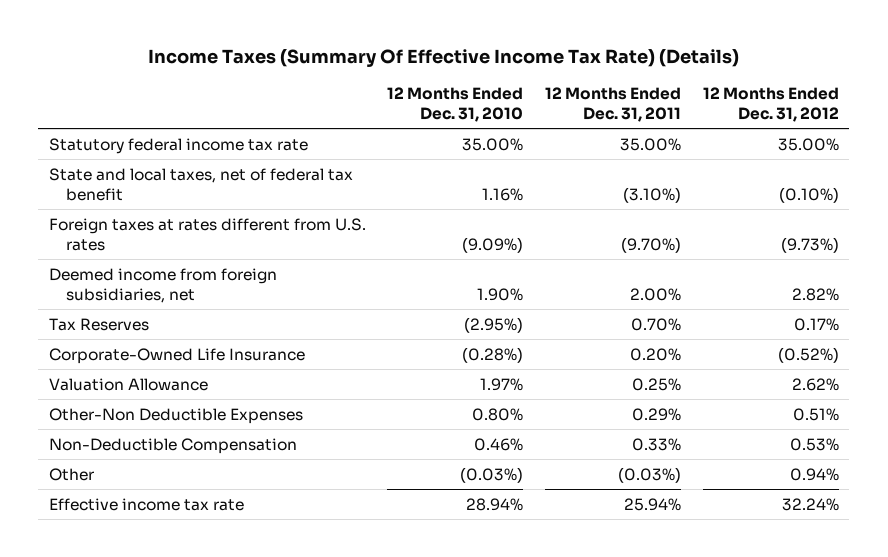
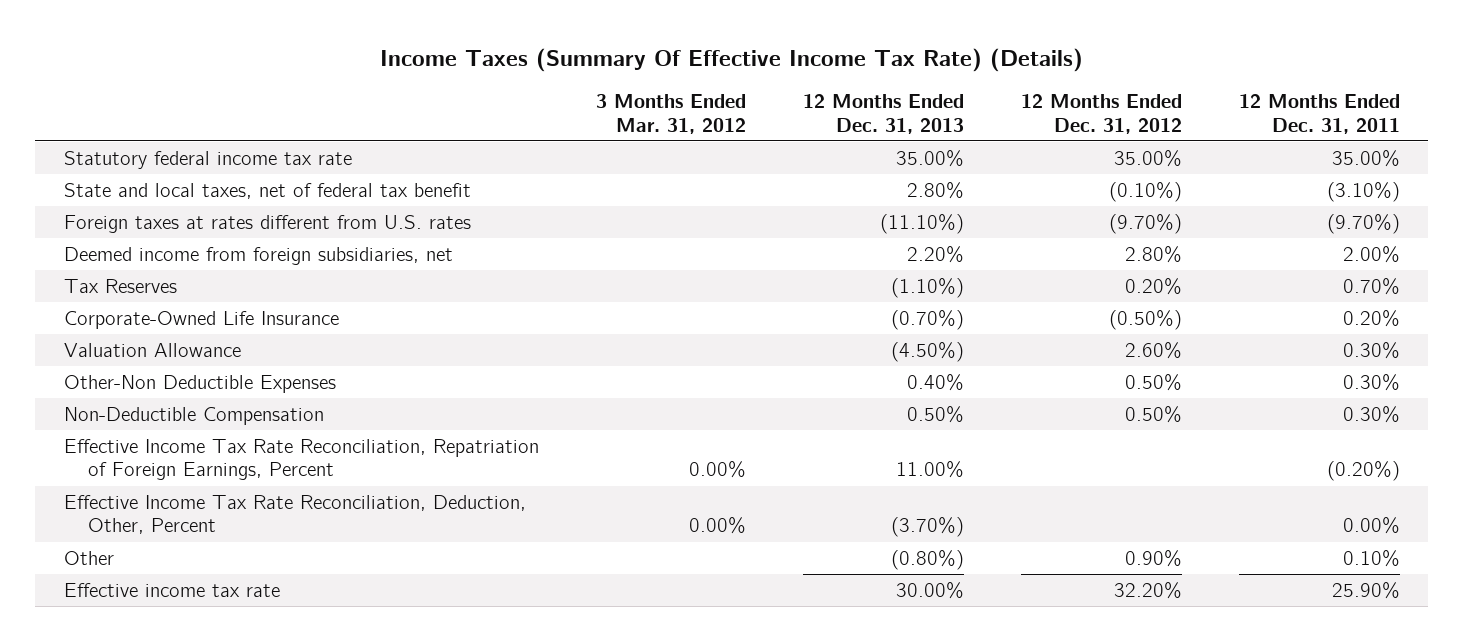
- | 12 Months Ended Dec. 31, 2010 | 12 Months Ended Dec. 31, 2011 | 12 Months Ended Dec. 31, 2012
+ | 3 Months Ended Mar. 31, 2012 | 12 Months Ended Dec. 31, 2013 | 12 Months Ended Dec. 31, 2012 | 12 Months Ended Dec. 31, 2011
- Foreign taxes at rates different from U.S. rates | (9.09%) | (9.70%) | (9.73%)
- Deemed income from foreign subsidiaries, net | 1.90% | 2.00% | 2.82%
- Tax Reserves | (2.95%) | 0.70% | 0.17%
- Corporate-Owned Life Insurance | (0.28%) | 0.20% | (0.52%)
- Valuation Allowance | 1.97% | 0.25% | 2.62%
- Other-Non Deductible Expenses | 0.80% | 0.29% | 0.51%
- Non-Deductible Compensation | 0.46% | 0.33% | 0.53%
- Other | (0.03%) | (0.03%) | 0.94%
- Effective income tax rate | 28.94% | 25.94% | 32.24%
+ Foreign taxes at rates different from U.S. rates | | (11.10%) | (9.70%) | (9.70%)
+ Deemed income from foreign subsidiaries, net | | 2.20% | 2.80% | 2.00%
+ Tax Reserves | | (1.10%) | 0.20% | 0.70%
+ Corporate-Owned Life Insurance | | (0.70%) | (0.50%) | 0.20%
+ Valuation Allowance | | (4.50%) | 2.60% | 0.30%
+ Other-Non Deductible Expenses | | 0.40% | 0.50% | 0.30%
+ Non-Deductible Compensation | | 0.50% | 0.50% | 0.30%
+ Effective Income Tax Rate Reconciliation, Repatriation of Foreign Earnings, Percent | 0.00% | 11.00% | | (0.20%)
+ Effective Income Tax Rate Reconciliation, Deduction, Other, Percent | 0.00% | (3.70%) | | 0.00%
+ Other | | (0.80%) | 0.90% | 0.10%
+ Effective income tax rate | | 30.00% | 32.20% | 25.90%

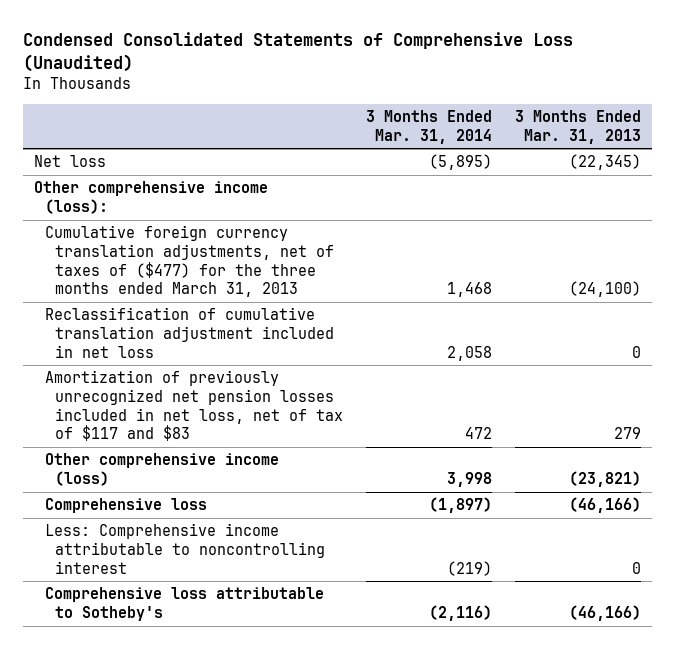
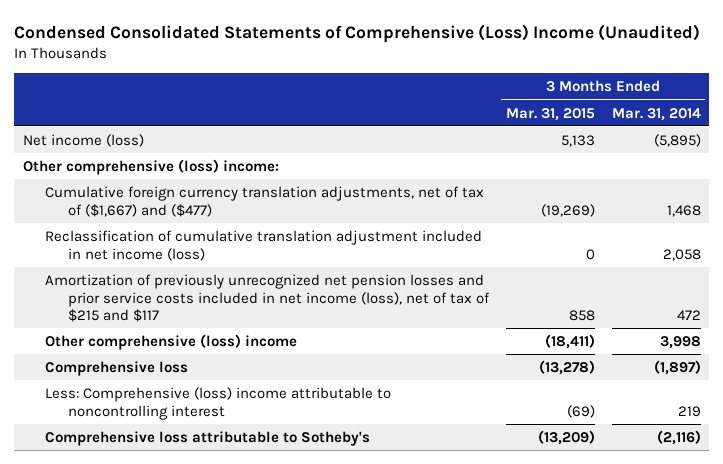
- Condensed Consolidated Statements of Comprehensive Loss (Unaudited)
+ Condensed Consolidated Statements of Comprehensive (Loss) Income (Unaudited)
- | 3 Months Ended Mar. 31, 2014 | 3 Months Ended Mar. 31, 2013
+ | 3 Months Ended Mar. 31, 2015 | 3 Months Ended Mar. 31, 2014
- Net loss | (5,895) | (22,345)
- Other comprehensive income (loss):
- Cumulative foreign currency translation adjustments, net of taxes of ($477) for the three months ended March 31, 2013 | 1,468 | (24,100)
- Reclassification of cumulative translation adjustment included in net loss | 2,058 | 0
- Amortization of previously unrecognized net pension losses included in net loss, net of tax of $117 and $83 | 472 | 279
- Other comprehensive income (loss) | 3,998 | (23,821)
+ Net income (loss) | 5,133 | (5,895)
+ Other comprehensive (loss) income:
+ Cumulative foreign currency translation adjustments, net of tax of ($1,667) and ($477) | (19,269) | 1,468
+ Reclassification of cumulative translation adjustment included in net income (loss) | 0 | 2,058
+ Amortization of previously unrecognized net pension losses and prior service costs included in net income (loss), net of tax of $215 and $117 | 858 | 472
+ Other comprehensive (loss) income | (18,411) | 3,998
- Less: Comprehensive income attributable to noncontrolling interest | (219) | 0
+ Less: Comprehensive (loss) income attributable to noncontrolling interest | (69) | 219

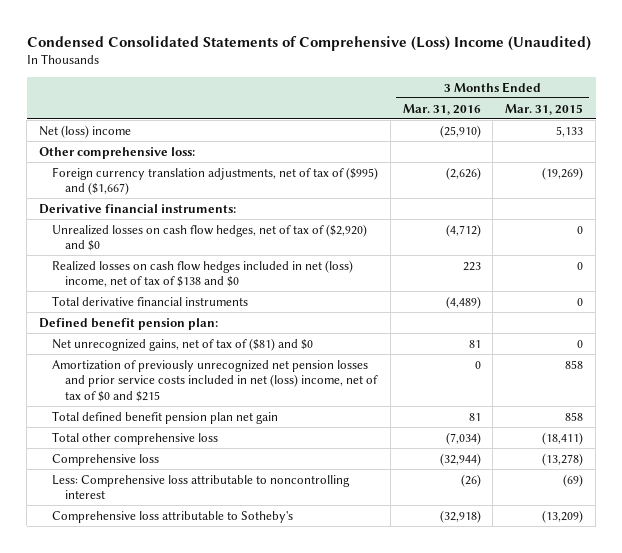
- | 3 Months Ended Mar. 31, 2015 | 3 Months Ended Mar. 31, 2014
+ | 3 Months Ended Mar. 31, 2016 | 3 Months Ended Mar. 31, 2015
- Net income (loss) | 5,133 | (5,895)
- Other comprehensive (loss) income:
- Cumulative foreign currency translation adjustments, net of tax of ($1,667) and ($477) | (19,269) | 1,468
- Reclassification of cumulative translation adjustment included in net income (loss) | 0 | 2,058
- Amortization of previously unrecognized net pension losses and prior service costs included in net income (loss), net of tax of $215 and $117 | 858 | 472
- Other comprehensive (loss) income | (18,411) | 3,998
+ Net (loss) income | (25,910) | 5,133
+ Other comprehensive loss:
+ Foreign currency translation adjustments, net of tax of ($995) and ($1,667) | (2,626) | (19,269)
+ Derivative financial instruments:
+ Unrealized losses on cash flow hedges, net of tax of ($2,920) and $0 | (4,712) | 0
+ Realized losses on cash flow hedges included in net (loss) income, net of tax of $138 and $0 | 223 | 0
+ Total derivative financial instruments | (4,489) | 0
+ Defined benefit pension plan:
+ Net unrecognized gains, net of tax of ($81) and $0 | 81 | 0
+ Amortization of previously unrecognized net pension losses and prior service costs included in net (loss) income, net of tax of $0 and $215 | 0 | 858
+ Total defined benefit pension plan net gain | 81 | 858
+ Total other comprehensive loss | (7,034) | (18,411)
- Less: Comprehensive (loss) income attributable to noncontrolling interest | (69) | 219
+ Less: Comprehensive loss attributable to noncontrolling interest | (26) | (69)

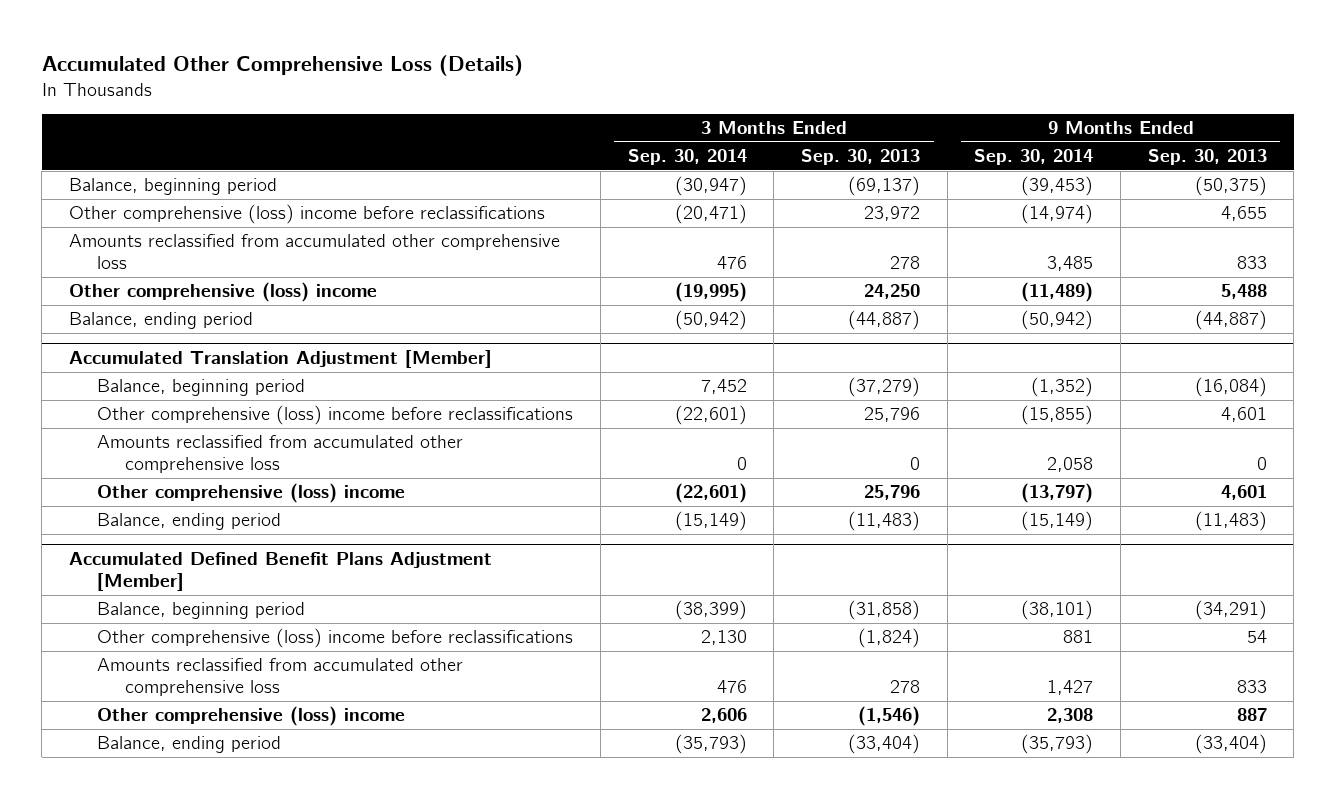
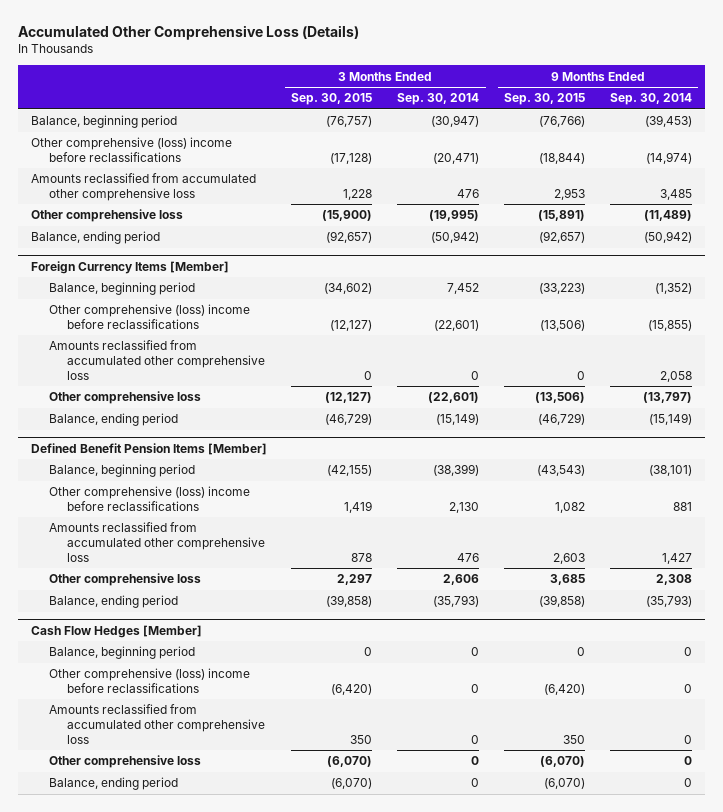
- | 3 Months Ended Sep. 30, 2014 | 3 Months Ended Sep. 30, 2013 | 9 Months Ended Sep. 30, 2014 | 9 Months Ended Sep. 30, 2013
+ | 3 Months Ended Sep. 30, 2015 | 3 Months Ended Sep. 30, 2014 | 9 Months Ended Sep. 30, 2015 | 9 Months Ended Sep. 30, 2014
- Other comprehensive (loss) income | (19,995) | 24,250 | (11,489) | 5,488
+ Other comprehensive loss | (15,900) | (19,995) | (15,891) | (11,489)
- Accumulated Translation Adjustment [Member]
+ Foreign Currency Items [Member]
- Other comprehensive (loss) income | (22,601) | 25,796 | (13,797) | 4,601
+ Other comprehensive loss | (12,127) | (22,601) | (13,506) | (13,797)
- Accumulated Defined Benefit Plans Adjustment [Member]
+ Defined Benefit Pension Items [Member]
- Other comprehensive (loss) income | 2,606 | (1,546) | 2,308 | 887
+ Other comprehensive loss | 2,297 | 2,606 | 3,685 | 2,308
+ Cash Flow Hedges [Member]
+ Balance, beginning period | 0 | 0 | 0 | 0
+ Other comprehensive (loss) income before reclassifications | (6,420) | 0 | (6,420) | 0
+ Amounts reclassified from accumulated other comprehensive loss | 350 | 0 | 350 | 0
+ Other comprehensive loss | (6,070) | 0 | (6,070) | 0
+ Balance, ending period | (6,070) | 0 | (6,070) | 0

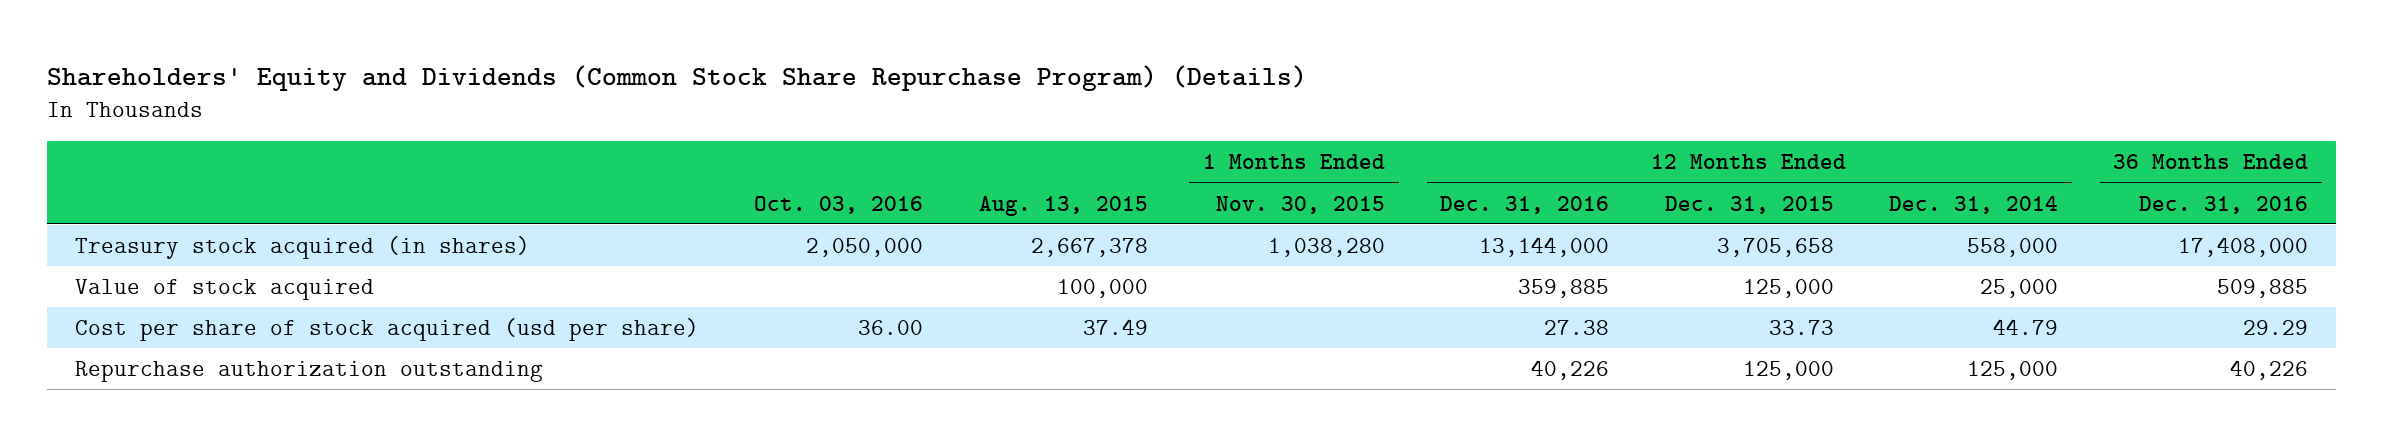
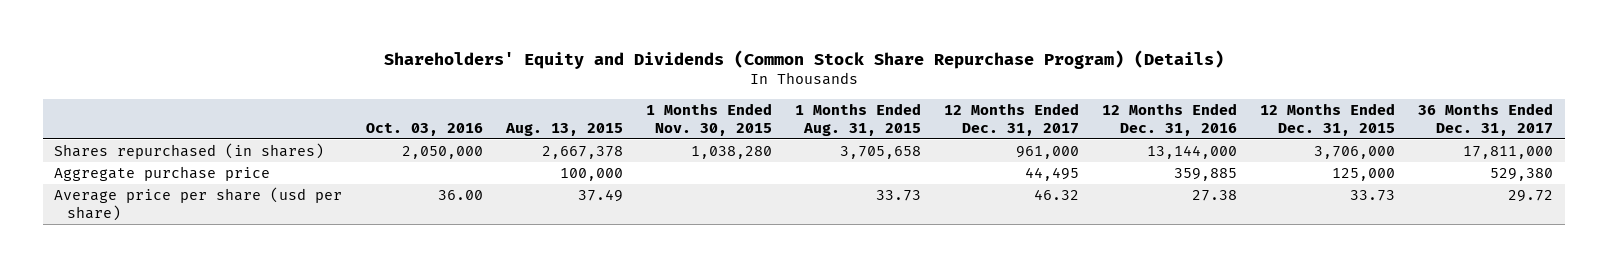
- | Oct. 03, 2016 | Aug. 13, 2015 | 1 Months Ended Nov. 30, 2015 | 12 Months Ended Dec. 31, 2016 | 12 Months Ended Dec. 31, 2015 | 12 Months Ended Dec. 31, 2014 | 36 Months Ended Dec. 31, 2016
+ | Oct. 03, 2016 | Aug. 13, 2015 | 1 Months Ended Nov. 30, 2015 | 1 Months Ended Aug. 31, 2015 | 12 Months Ended Dec. 31, 2017 | 12 Months Ended Dec. 31, 2016 | 12 Months Ended Dec. 31, 2015 | 36 Months Ended Dec. 31, 2017
- Treasury stock acquired (in shares) | 2,050,000 | 2,667,378 | 1,038,280 | 13,144,000 | 3,705,658 | 558,000 | 17,408,000
- Value of stock acquired | | 100,000 | | 359,885 | 125,000 | 25,000 | 509,885
- Cost per share of stock acquired (usd per share) | 36.00 | 37.49 | | 27.38 | 33.73 | 44.79 | 29.29
- Repurchase authorization outstanding | | | | 40,226 | 125,000 | 125,000 | 40,226
+ Shares repurchased (in shares) | 2,050,000 | 2,667,378 | 1,038,280 | 3,705,658 | 961,000 | 13,144,000 | 3,706,000 | 17,811,000
+ Aggregate purchase price | | 100,000 | | | 44,495 | 359,885 | 125,000 | 529,380
+ Average price per share (usd per share) | 36.00 | 37.49 | | 33.73 | 46.32 | 27.38 | 33.73 | 29.72

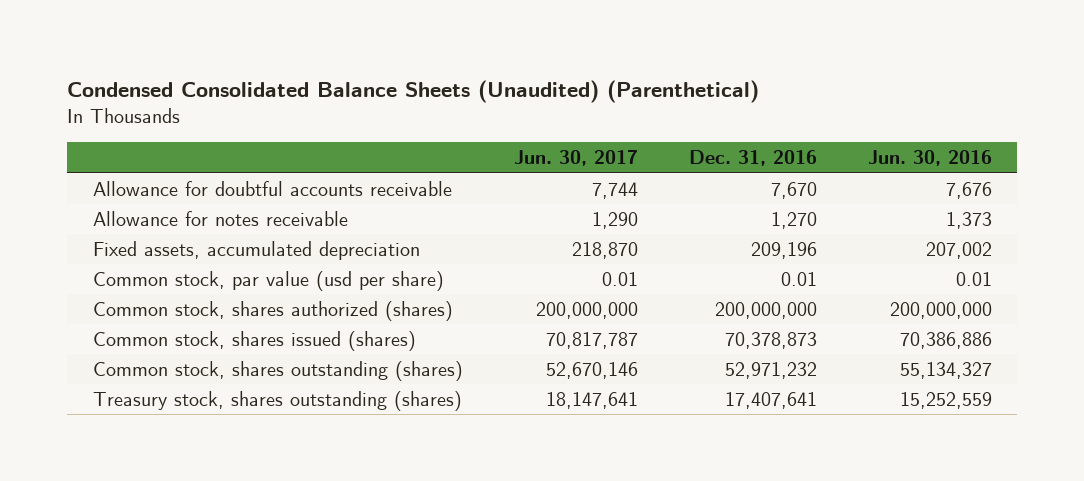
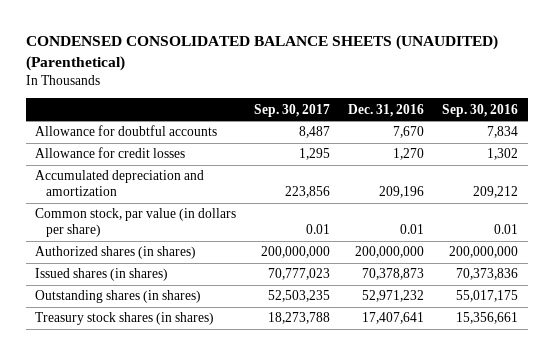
- Condensed Consolidated Balance Sheets (Unaudited) (Parenthetical)
+ CONDENSED CONSOLIDATED BALANCE SHEETS (UNAUDITED) (Parenthetical)
- | Jun. 30, 2017 | Dec. 31, 2016 | Jun. 30, 2016
+ | Sep. 30, 2017 | Dec. 31, 2016 | Sep. 30, 2016
- Allowance for doubtful accounts receivable | 7,744 | 7,670 | 7,676
- Allowance for notes receivable | 1,290 | 1,270 | 1,373
- Fixed assets, accumulated depreciation | 218,870 | 209,196 | 207,002
- Common stock, par value (usd per share) | 0.01 | 0.01 | 0.01
- Common stock, shares authorized (shares) | 200,000,000 | 200,000,000 | 200,000,000
- Common stock, shares issued (shares) | 70,817,787 | 70,378,873 | 70,386,886
- Common stock, shares outstanding (shares) | 52,670,146 | 52,971,232 | 55,134,327
- Treasury stock, shares outstanding (shares) | 18,147,641 | 17,407,641 | 15,252,559
+ Allowance for doubtful accounts | 8,487 | 7,670 | 7,834
+ Allowance for credit losses | 1,295 | 1,270 | 1,302
+ Accumulated depreciation and amortization | 223,856 | 209,196 | 209,212
+ Common stock, par value (in dollars per share) | 0.01 | 0.01 | 0.01
+ Authorized shares (in shares) | 200,000,000 | 200,000,000 | 200,000,000
+ Issued shares (in shares) | 70,777,023 | 70,378,873 | 70,373,836
+ Outstanding shares (in shares) | 52,503,235 | 52,971,232 | 55,017,175
+ Treasury stock shares (in shares) | 18,273,788 | 17,407,641 | 15,356,661

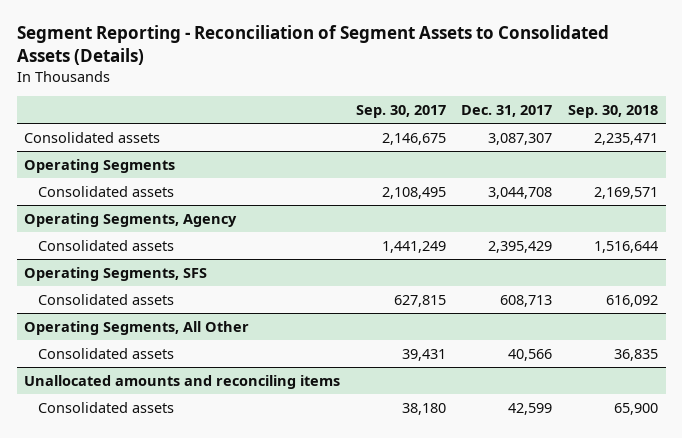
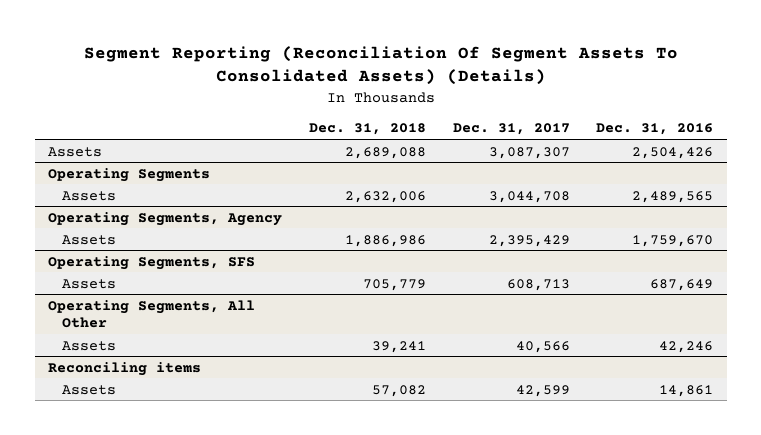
- Segment Reporting - Reconciliation of Segment Assets to Consolidated Assets (Details)
+ Segment Reporting (Reconciliation Of Segment Assets To Consolidated Assets) (Details)
- | Sep. 30, 2017 | Dec. 31, 2017 | Sep. 30, 2018
+ | Dec. 31, 2018 | Dec. 31, 2017 | Dec. 31, 2016
- Consolidated assets | 2,146,675 | 3,087,307 | 2,235,471
+ Assets | 2,689,088 | 3,087,307 | 2,504,426
@ Operating Segments
- Consolidated assets | 2,108,495 | 3,044,708 | 2,169,571
+ Assets | 2,632,006 | 3,044,708 | 2,489,565
@ Operating Segments, Agency
- Consolidated assets | 1,441,249 | 2,395,429 | 1,516,644
+ Assets | 1,886,986 | 2,395,429 | 1,759,670
@ Operating Segments, SFS
- Consolidated assets | 627,815 | 608,713 | 616,092
+ Assets | 705,779 | 608,713 | 687,649
@ Operating Segments, All Other
- Consolidated assets | 39,431 | 40,566 | 36,835
- Unallocated amounts and reconciling items
- Consolidated assets | 38,180 | 42,599 | 65,900
@ Operating Segments, All Other
+ Assets | 39,241 | 40,566 | 42,246
+ Reconciling items
+ Assets | 57,082 | 42,599 | 14,861

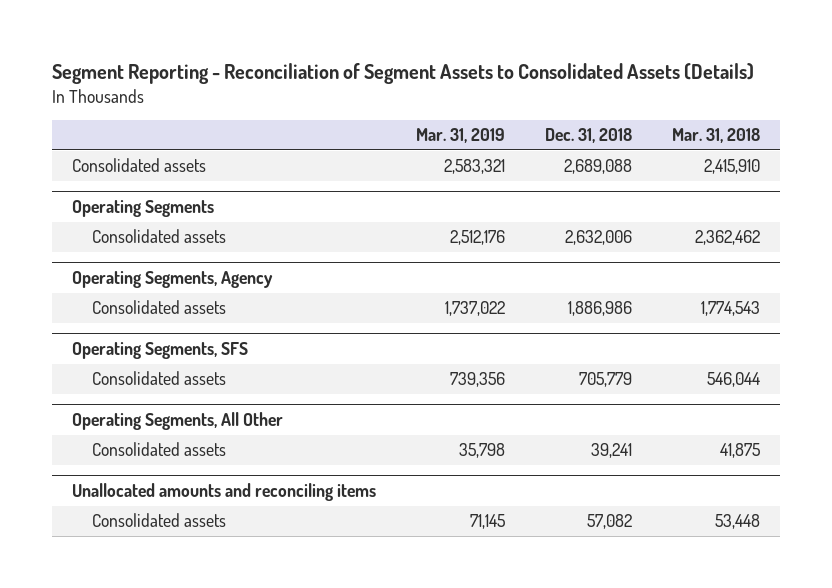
- Segment Reporting (Reconciliation Of Segment Assets To Consolidated Assets) (Details)
+ Segment Reporting - Reconciliation of Segment Assets to Consolidated Assets (Details)
- | Dec. 31, 2018 | Dec. 31, 2017 | Dec. 31, 2016
+ | Mar. 31, 2019 | Dec. 31, 2018 | Mar. 31, 2018
- Assets | 2,689,088 | 3,087,307 | 2,504,426
+ Consolidated assets | 2,583,321 | 2,689,088 | 2,415,910
@ Operating Segments
- Assets | 2,632,006 | 3,044,708 | 2,489,565
+ Consolidated assets | 2,512,176 | 2,632,006 | 2,362,462
@ Operating Segments, Agency
- Assets | 1,886,986 | 2,395,429 | 1,759,670
+ Consolidated assets | 1,737,022 | 1,886,986 | 1,774,543
@ Operating Segments, SFS
- Assets | 705,779 | 608,713 | 687,649
+ Consolidated assets | 739,356 | 705,779 | 546,044
@ Operating Segments, All Other
- Assets | 39,241 | 40,566 | 42,246
- Reconciling items
- Assets | 57,082 | 42,599 | 14,861
@ Operating Segments, All Other
+ Consolidated assets | 35,798 | 39,241 | 41,875
+ Unallocated amounts and reconciling items
+ Consolidated assets | 71,145 | 57,082 | 53,448

